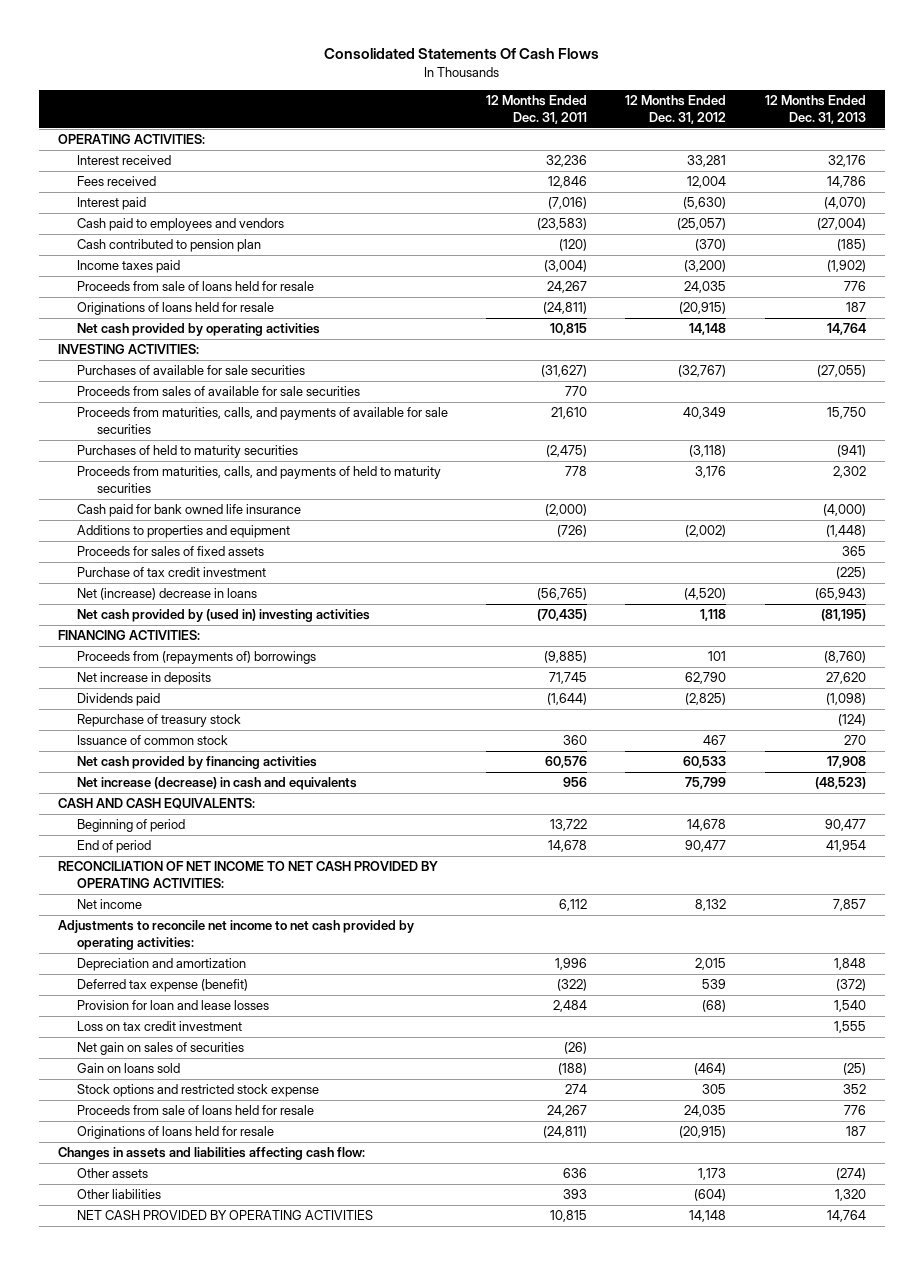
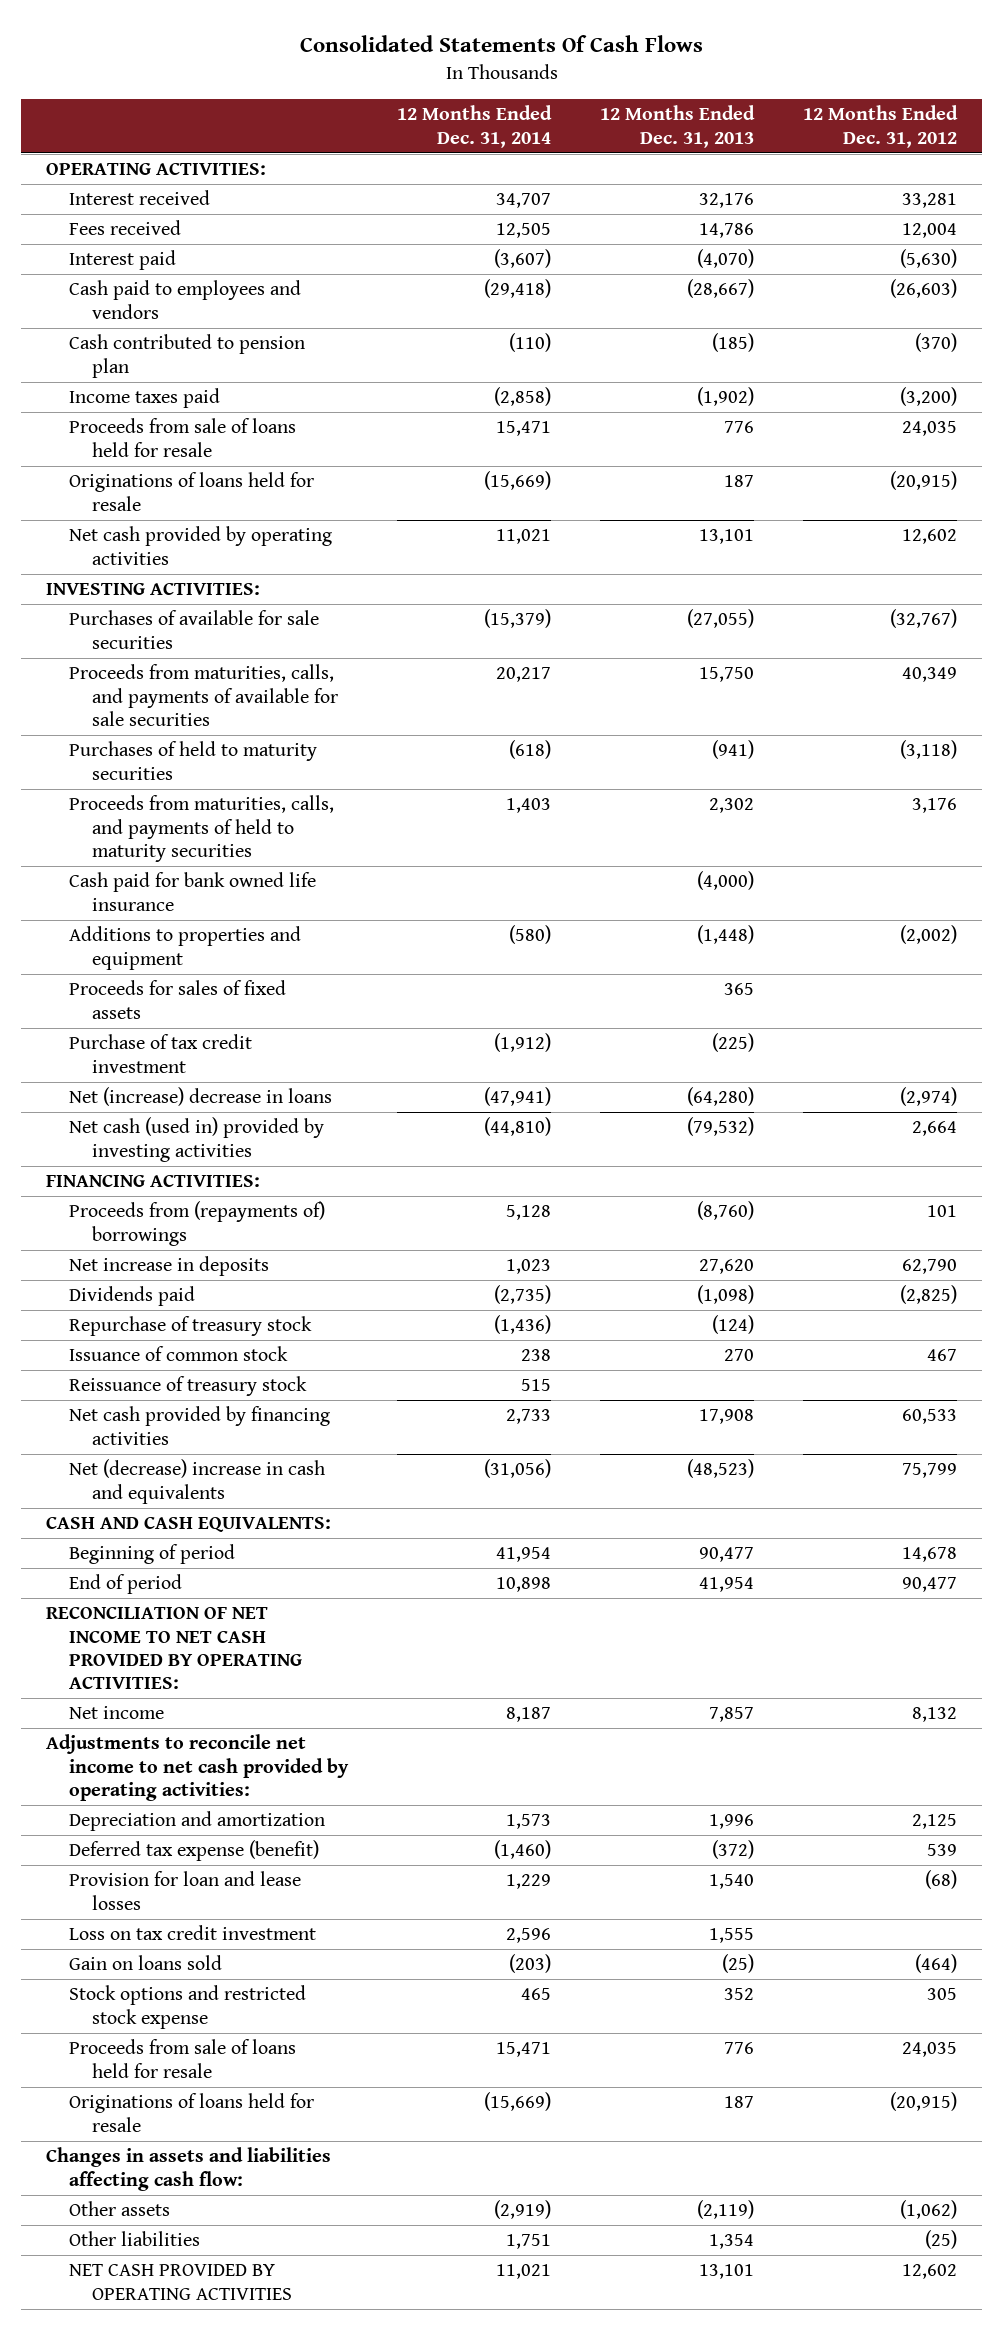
- | 12 Months Ended Dec. 31, 2011 | 12 Months Ended Dec. 31, 2012 | 12 Months Ended Dec. 31, 2013
+ | 12 Months Ended Dec. 31, 2014 | 12 Months Ended Dec. 31, 2013 | 12 Months Ended Dec. 31, 2012
- Cash paid to employees and vendors | (23,583) | (25,057) | (27,004)
+ Cash paid to employees and vendors | (29,418) | (28,667) | (26,603)
- Net cash provided by operating activities | 10,815 | 14,148 | 14,764
+ Net cash provided by operating activities | 11,021 | 13,101 | 12,602
- Proceeds from sales of available for sale securities | 770 | |
- Net (increase) decrease in loans | (56,765) | (4,520) | (65,943)
- Net cash provided by (used in) investing activities | (70,435) | 1,118 | (81,195)
+ Net (increase) decrease in loans | (47,941) | (64,280) | (2,974)
+ Net cash (used in) provided by investing activities | (44,810) | (79,532) | 2,664
+ Reissuance of treasury stock | 515 | |
- Net increase (decrease) in cash and equivalents | 956 | 75,799 | (48,523)
+ Net (decrease) increase in cash and equivalents | (31,056) | (48,523) | 75,799
- Depreciation and amortization | 1,996 | 2,015 | 1,848
+ Depreciation and amortization | 1,573 | 1,996 | 2,125
- Net gain on sales of securities | (26) | |
- Other assets | 636 | 1,173 | (274)
- Other liabilities | 393 | (604) | 1,320
- NET CASH PROVIDED BY OPERATING ACTIVITIES | 10,815 | 14,148 | 14,764
+ Other assets | (2,919) | (2,119) | (1,062)
+ Other liabilities | 1,751 | 1,354 | (25)
+ NET CASH PROVIDED BY OPERATING ACTIVITIES | 11,021 | 13,101 | 12,602

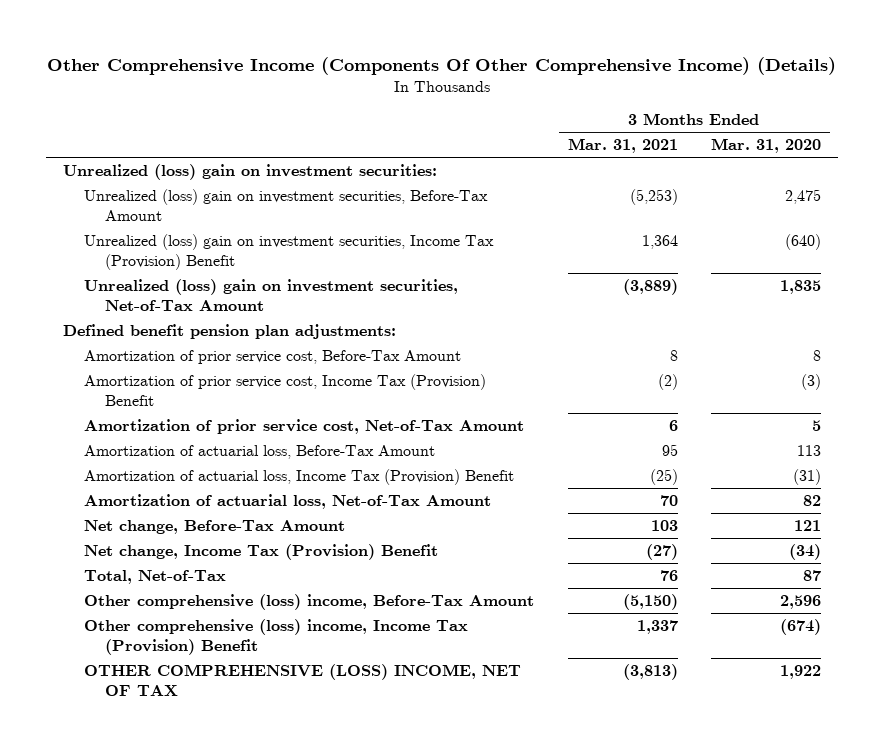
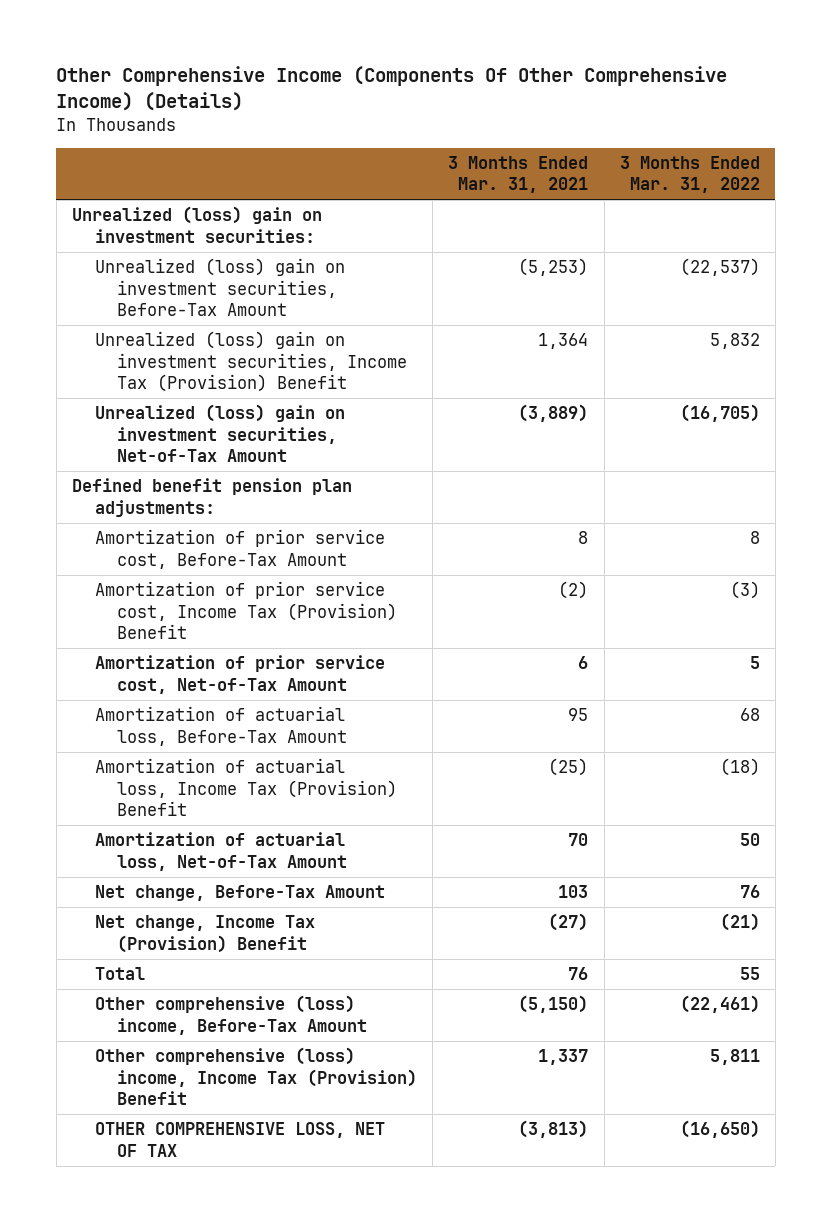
- | 3 Months Ended Mar. 31, 2021 | 3 Months Ended Mar. 31, 2020
+ | 3 Months Ended Mar. 31, 2021 | 3 Months Ended Mar. 31, 2022
- Total, Net-of-Tax | 76 | 87
+ Total | 76 | 55
- OTHER COMPREHENSIVE (LOSS) INCOME, NET OF TAX | (3,813) | 1,922
+ OTHER COMPREHENSIVE LOSS, NET OF TAX | (3,813) | (16,650)

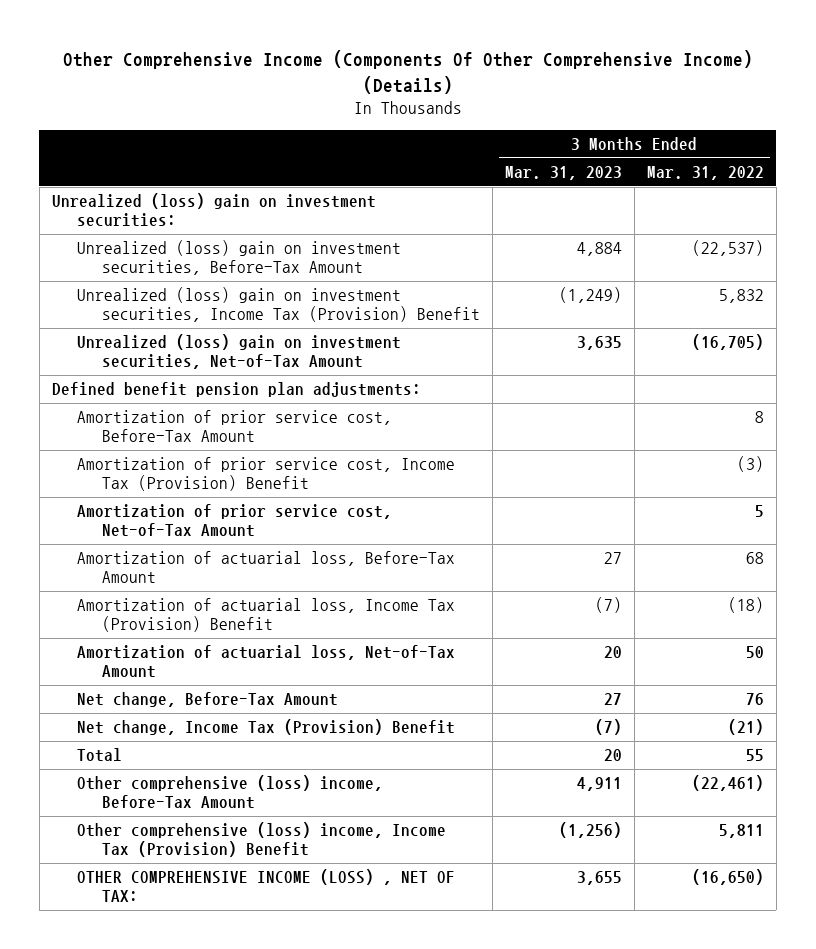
- | 3 Months Ended Mar. 31, 2021 | 3 Months Ended Mar. 31, 2022
+ | 3 Months Ended Mar. 31, 2023 | 3 Months Ended Mar. 31, 2022
- OTHER COMPREHENSIVE LOSS, NET OF TAX | (3,813) | (16,650)
+ OTHER COMPREHENSIVE INCOME (LOSS) , NET OF TAX: | 3,655 | (16,650)

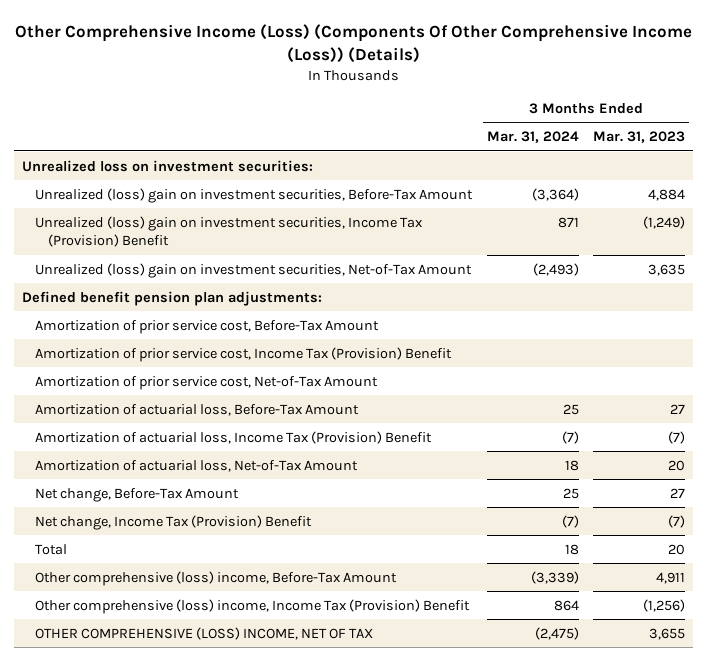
- Other Comprehensive Income (Components Of Other Comprehensive Income) (Details)
+ Other Comprehensive Income (Loss) (Components Of Other Comprehensive Income (Loss)) (Details)
- | 3 Months Ended Mar. 31, 2023 | 3 Months Ended Mar. 31, 2022
+ | 3 Months Ended Mar. 31, 2024 | 3 Months Ended Mar. 31, 2023
- Unrealized (loss) gain on investment securities:
+ Unrealized loss on investment securities:
- OTHER COMPREHENSIVE INCOME (LOSS) , NET OF TAX: | 3,655 | (16,650)
+ OTHER COMPREHENSIVE (LOSS) INCOME, NET OF TAX | (2,475) | 3,655

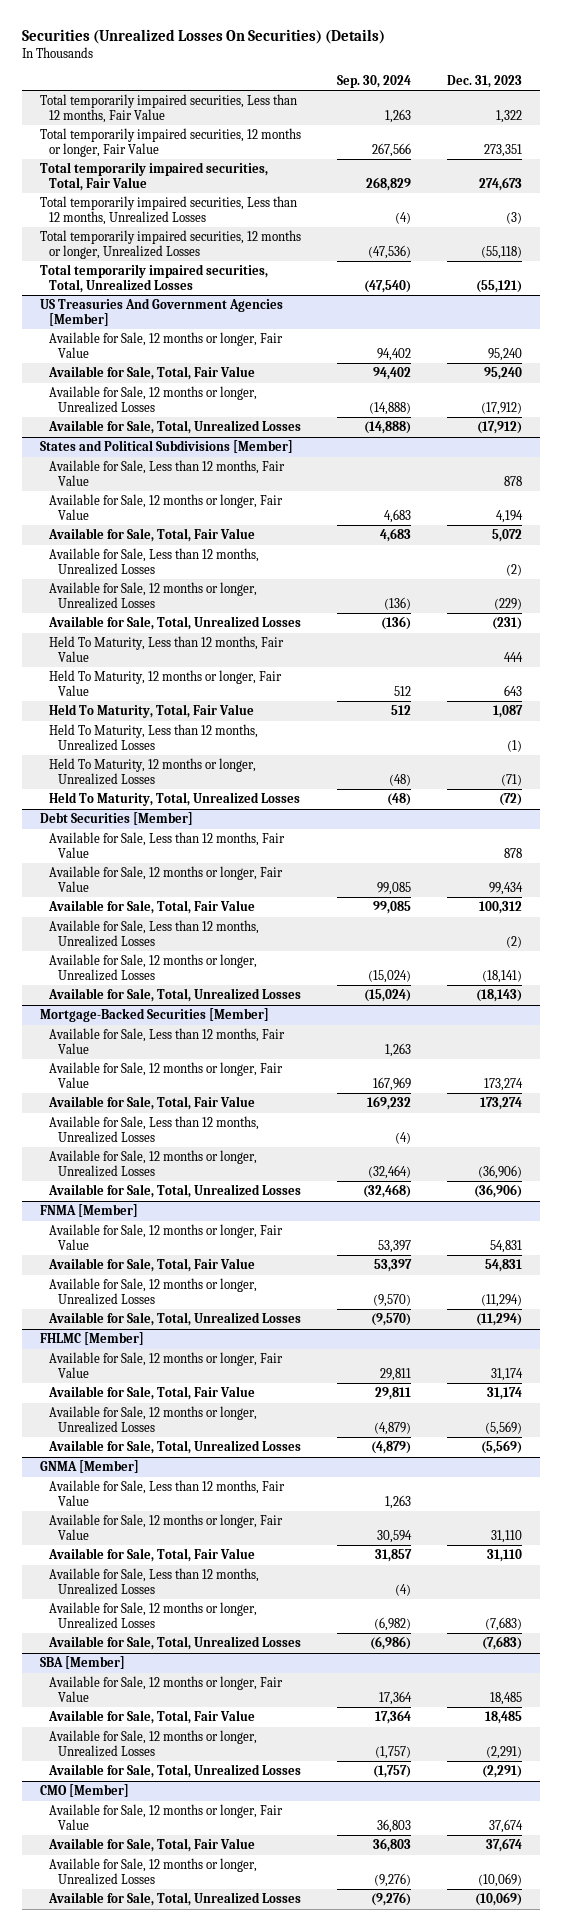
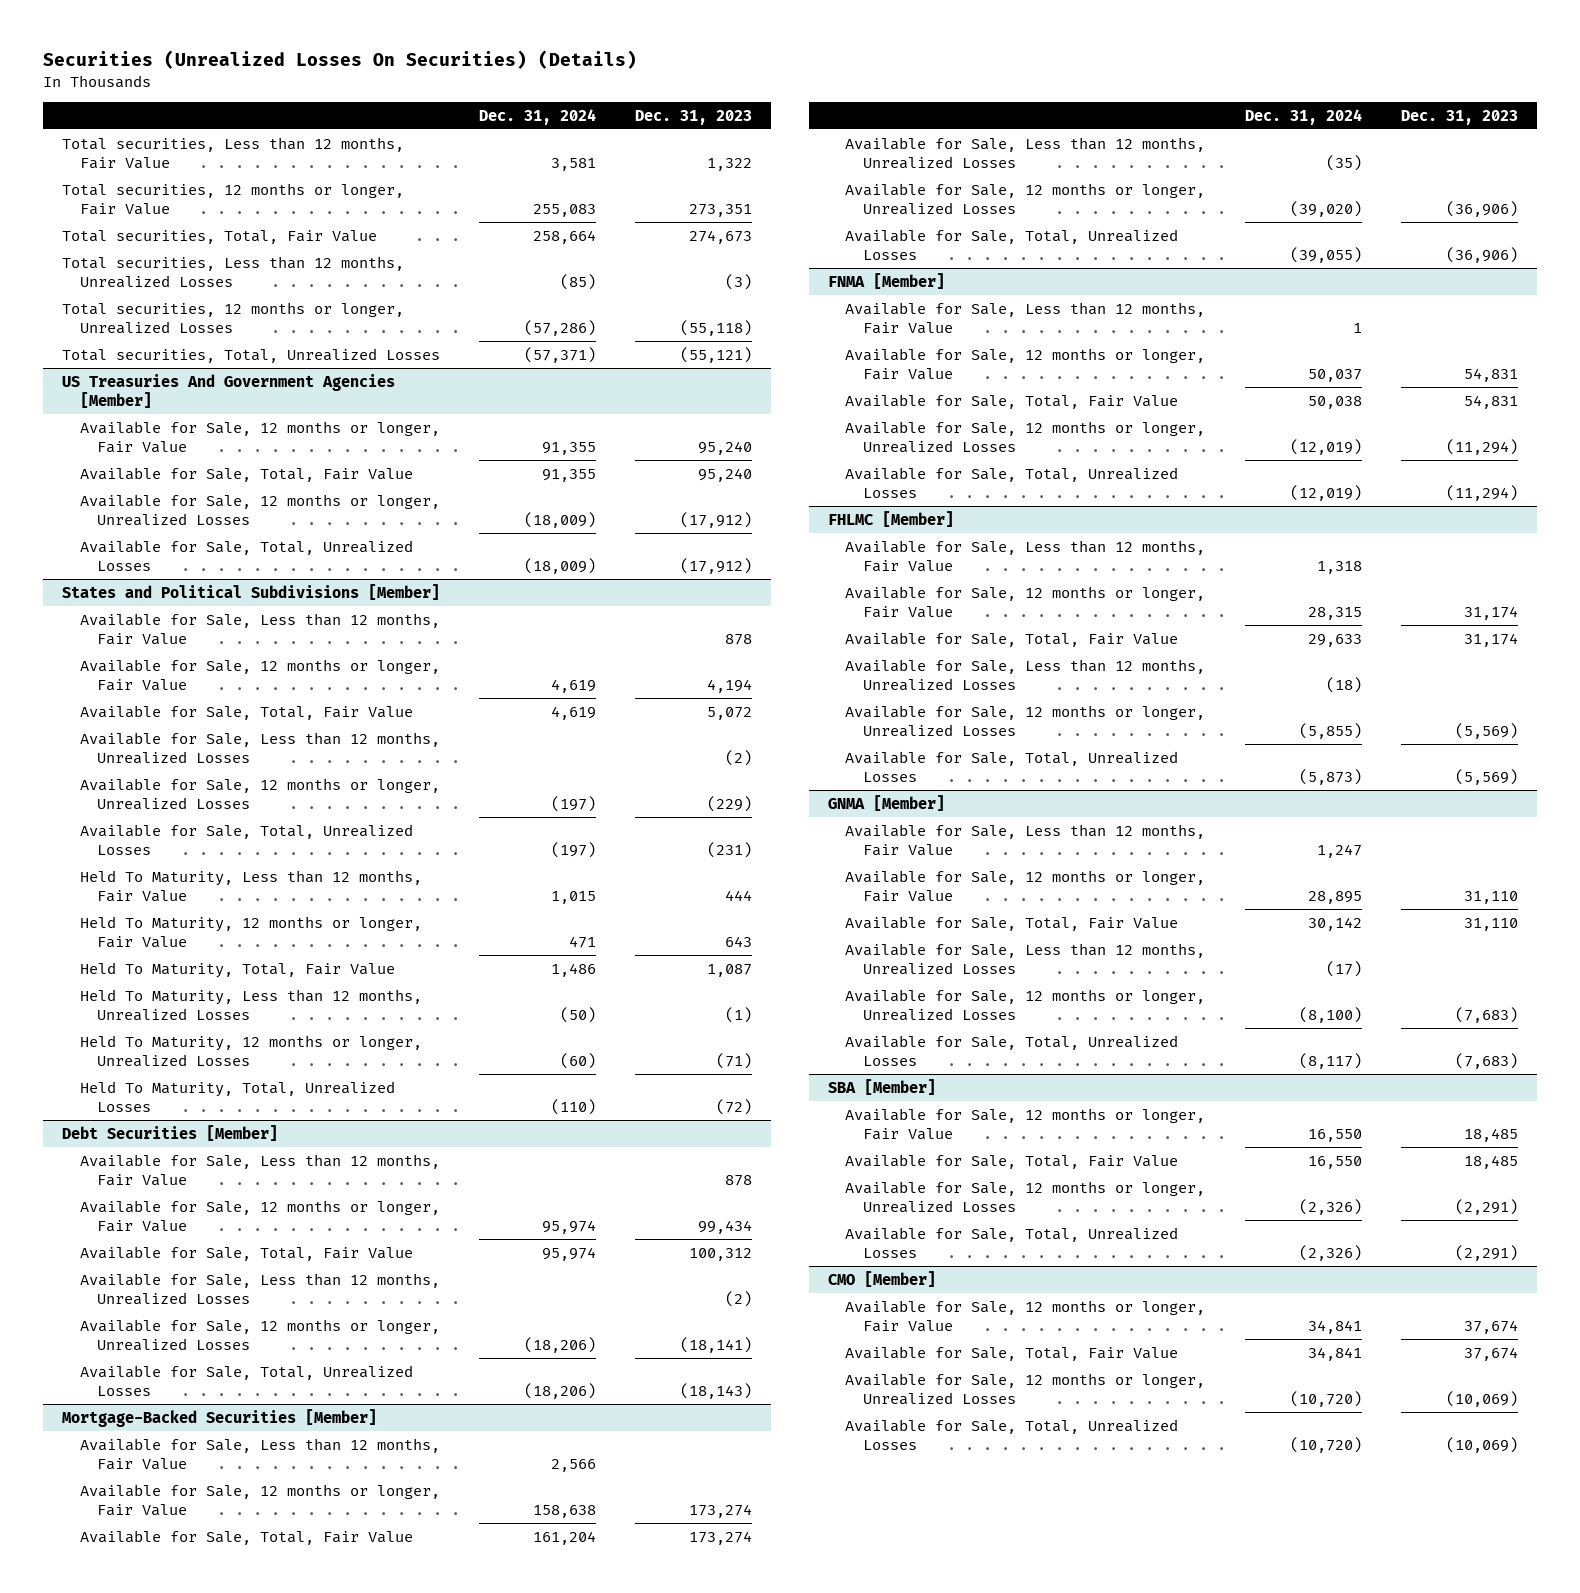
- | Sep. 30, 2024 | Dec. 31, 2023
+ | Dec. 31, 2024 | Dec. 31, 2023
- Total temporarily impaired securities, Less than 12 months, Fair Value | 1,263 | 1,322
- Total temporarily impaired securities, 12 months or longer, Fair Value | 267,566 | 273,351
- Total temporarily impaired securities, Total, Fair Value | 268,829 | 274,673
- Total temporarily impaired securities, Less than 12 months, Unrealized Losses | (4) | (3)
- Total temporarily impaired securities, 12 months or longer, Unrealized Losses | (47,536) | (55,118)
- Total temporarily impaired securities, Total, Unrealized Losses | (47,540) | (55,121)
+ Total securities, Less than 12 months, Fair Value | 3,581 | 1,322
+ Total securities, 12 months or longer, Fair Value | 255,083 | 273,351
+ Total securities, Total, Fair Value | 258,664 | 274,673
+ Total securities, Less than 12 months, Unrealized Losses | (85) | (3)
+ Total securities, 12 months or longer, Unrealized Losses | (57,286) | (55,118)
+ Total securities, Total, Unrealized Losses | (57,371) | (55,121)
@ FNMA [Member]
+ Available for Sale, Less than 12 months, Fair Value | 1 |
@ FHLMC [Member]
+ Available for Sale, Less than 12 months, Fair Value | 1,318 |
+ Available for Sale, Less than 12 months, Unrealized Losses | (18) |

